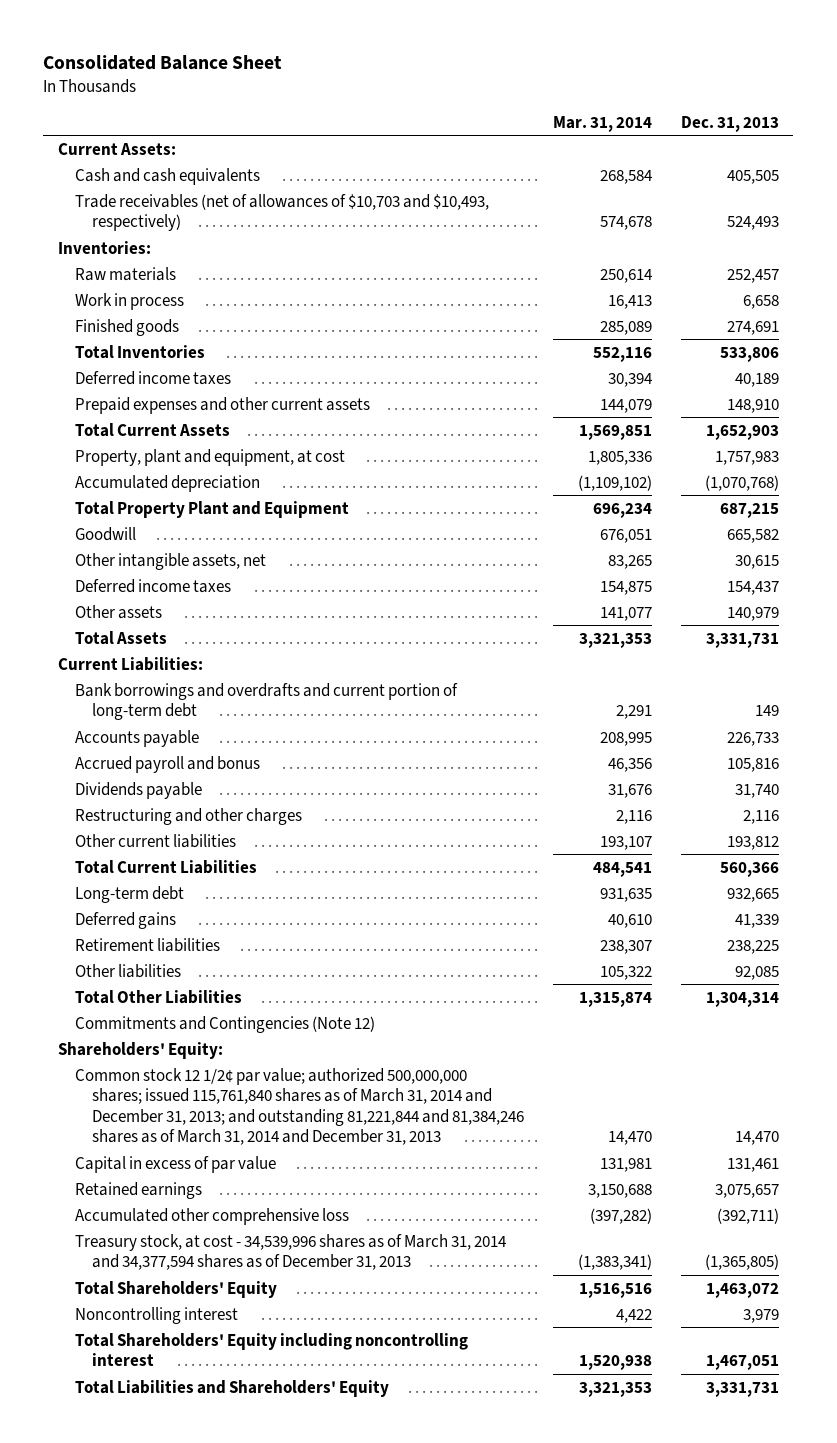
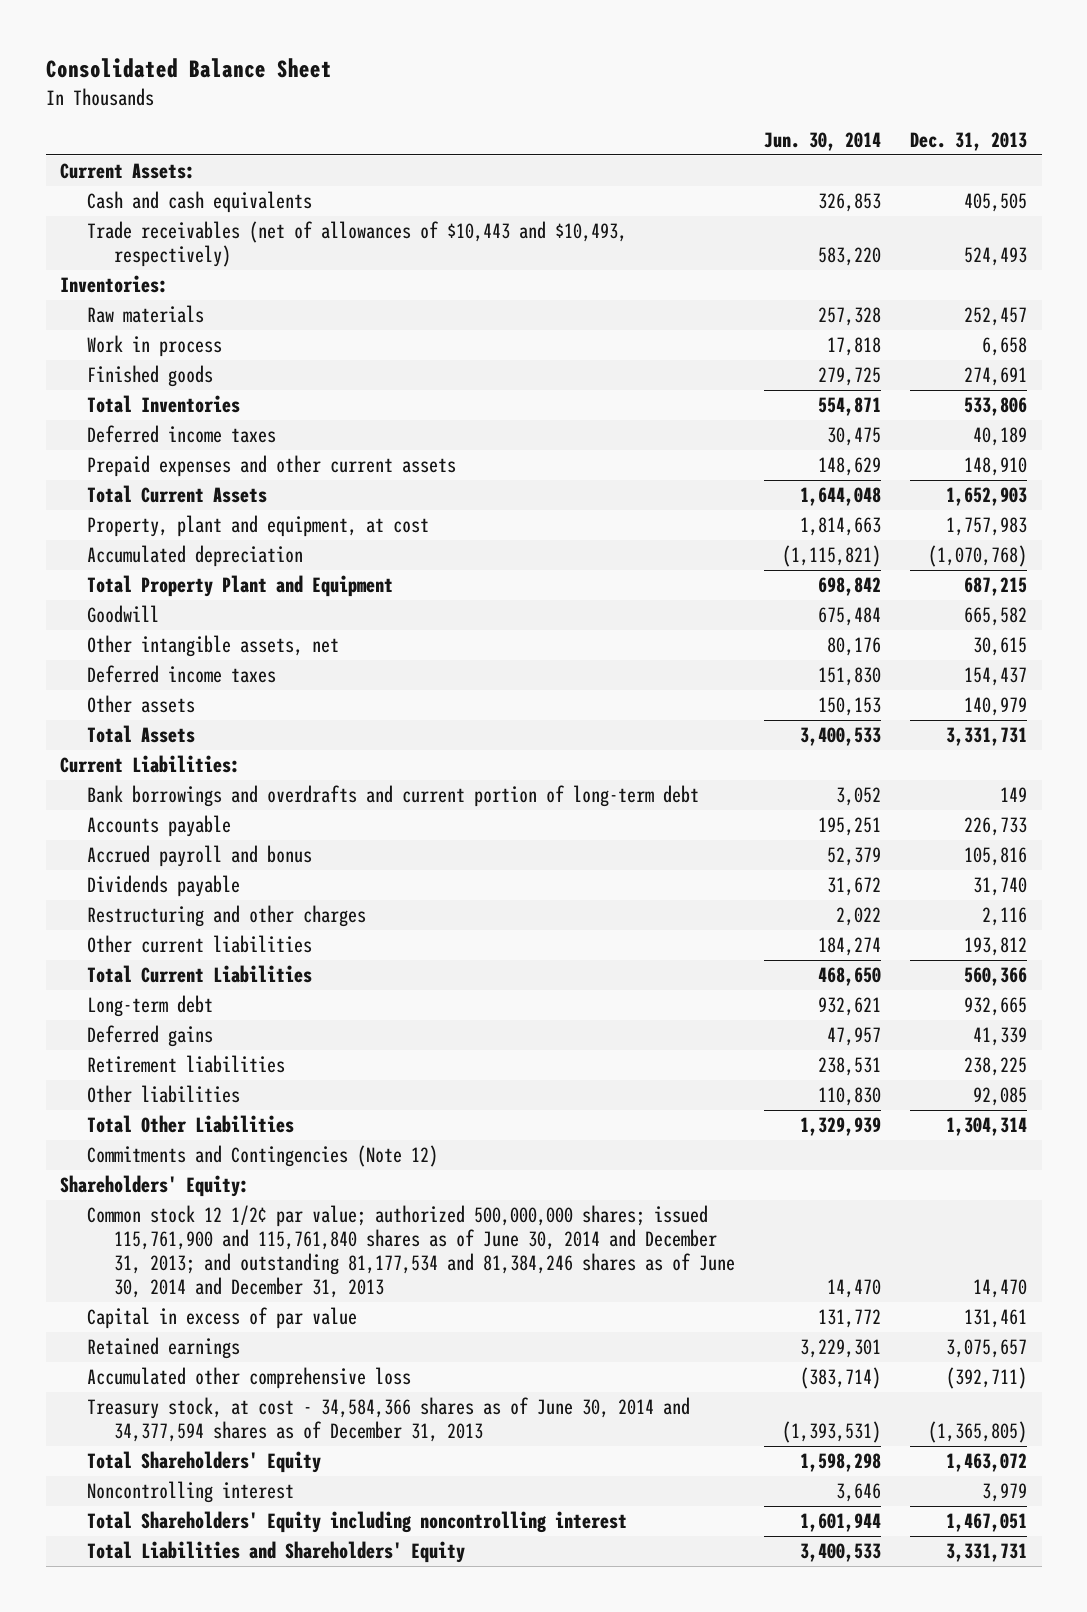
- | Mar. 31, 2014 | Dec. 31, 2013
+ | Jun. 30, 2014 | Dec. 31, 2013
- Trade receivables (net of allowances of $10,703 and $10,493, respectively) | 574,678 | 524,493
+ Trade receivables (net of allowances of $10,443 and $10,493, respectively) | 583,220 | 524,493
- Common stock 12 1/2¢ par value; authorized 500,000,000 shares; issued 115,761,840 shares as of March 31, 2014 and December 31, 2013; and outstanding 81,221,844 and 81,384,246 shares as of March 31, 2014 and December 31, 2013 | 14,470 | 14,470
+ Common stock 12 1/2¢ par value; authorized 500,000,000 shares; issued 115,761,900 and 115,761,840 shares as of June 30, 2014 and December 31, 2013; and outstanding 81,177,534 and 81,384,246 shares as of June 30, 2014 and December 31, 2013 | 14,470 | 14,470
- Treasury stock, at cost - 34,539,996 shares as of March 31, 2014 and 34,377,594 shares as of December 31, 2013 | (1,383,341) | (1,365,805)
+ Treasury stock, at cost - 34,584,366 shares as of June 30, 2014 and 34,377,594 shares as of December 31, 2013 | (1,393,531) | (1,365,805)

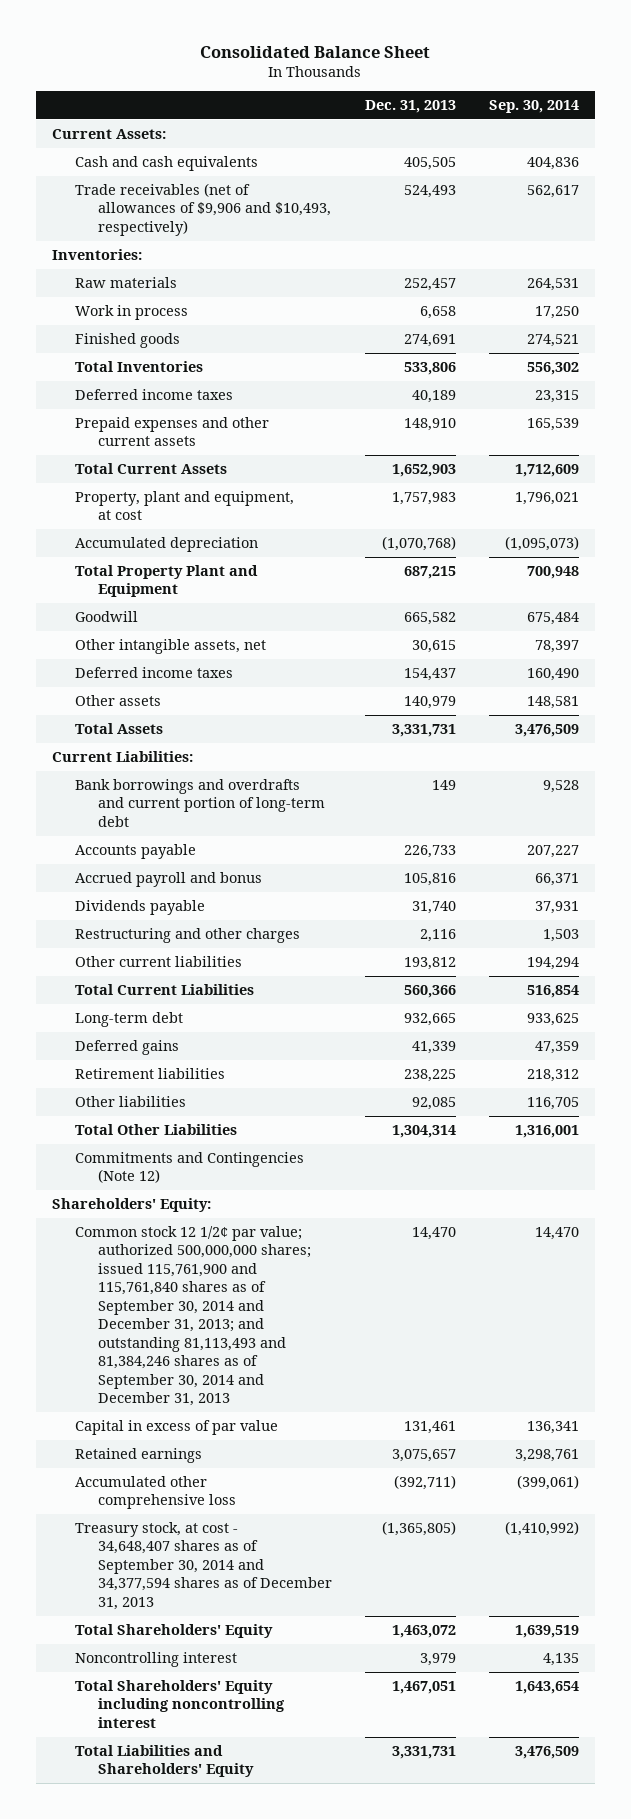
- | Jun. 30, 2014 | Dec. 31, 2013
+ | Dec. 31, 2013 | Sep. 30, 2014
- Trade receivables (net of allowances of $10,443 and $10,493, respectively) | 583,220 | 524,493
+ Trade receivables (net of allowances of $9,906 and $10,493, respectively) | 524,493 | 562,617
- Common stock 12 1/2¢ par value; authorized 500,000,000 shares; issued 115,761,900 and 115,761,840 shares as of June 30, 2014 and December 31, 2013; and outstanding 81,177,534 and 81,384,246 shares as of June 30, 2014 and December 31, 2013 | 14,470 | 14,470
+ Common stock 12 1/2¢ par value; authorized 500,000,000 shares; issued 115,761,900 and 115,761,840 shares as of September 30, 2014 and December 31, 2013; and outstanding 81,113,493 and 81,384,246 shares as of September 30, 2014 and December 31, 2013 | 14,470 | 14,470
- Treasury stock, at cost - 34,584,366 shares as of June 30, 2014 and 34,377,594 shares as of December 31, 2013 | (1,393,531) | (1,365,805)
+ Treasury stock, at cost - 34,648,407 shares as of September 30, 2014 and 34,377,594 shares as of December 31, 2013 | (1,365,805) | (1,410,992)

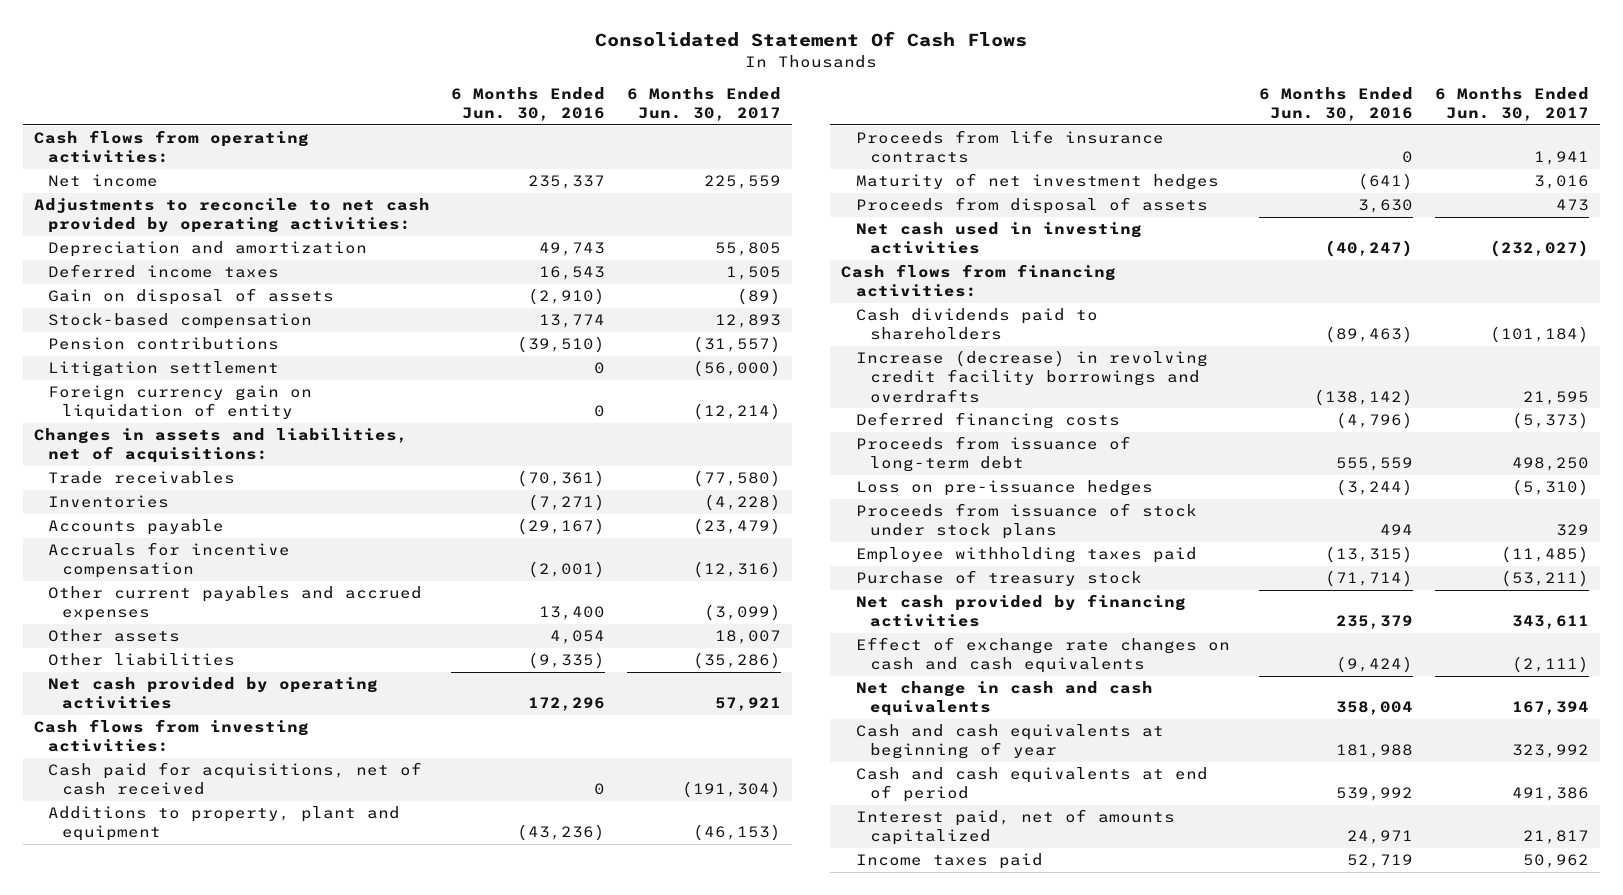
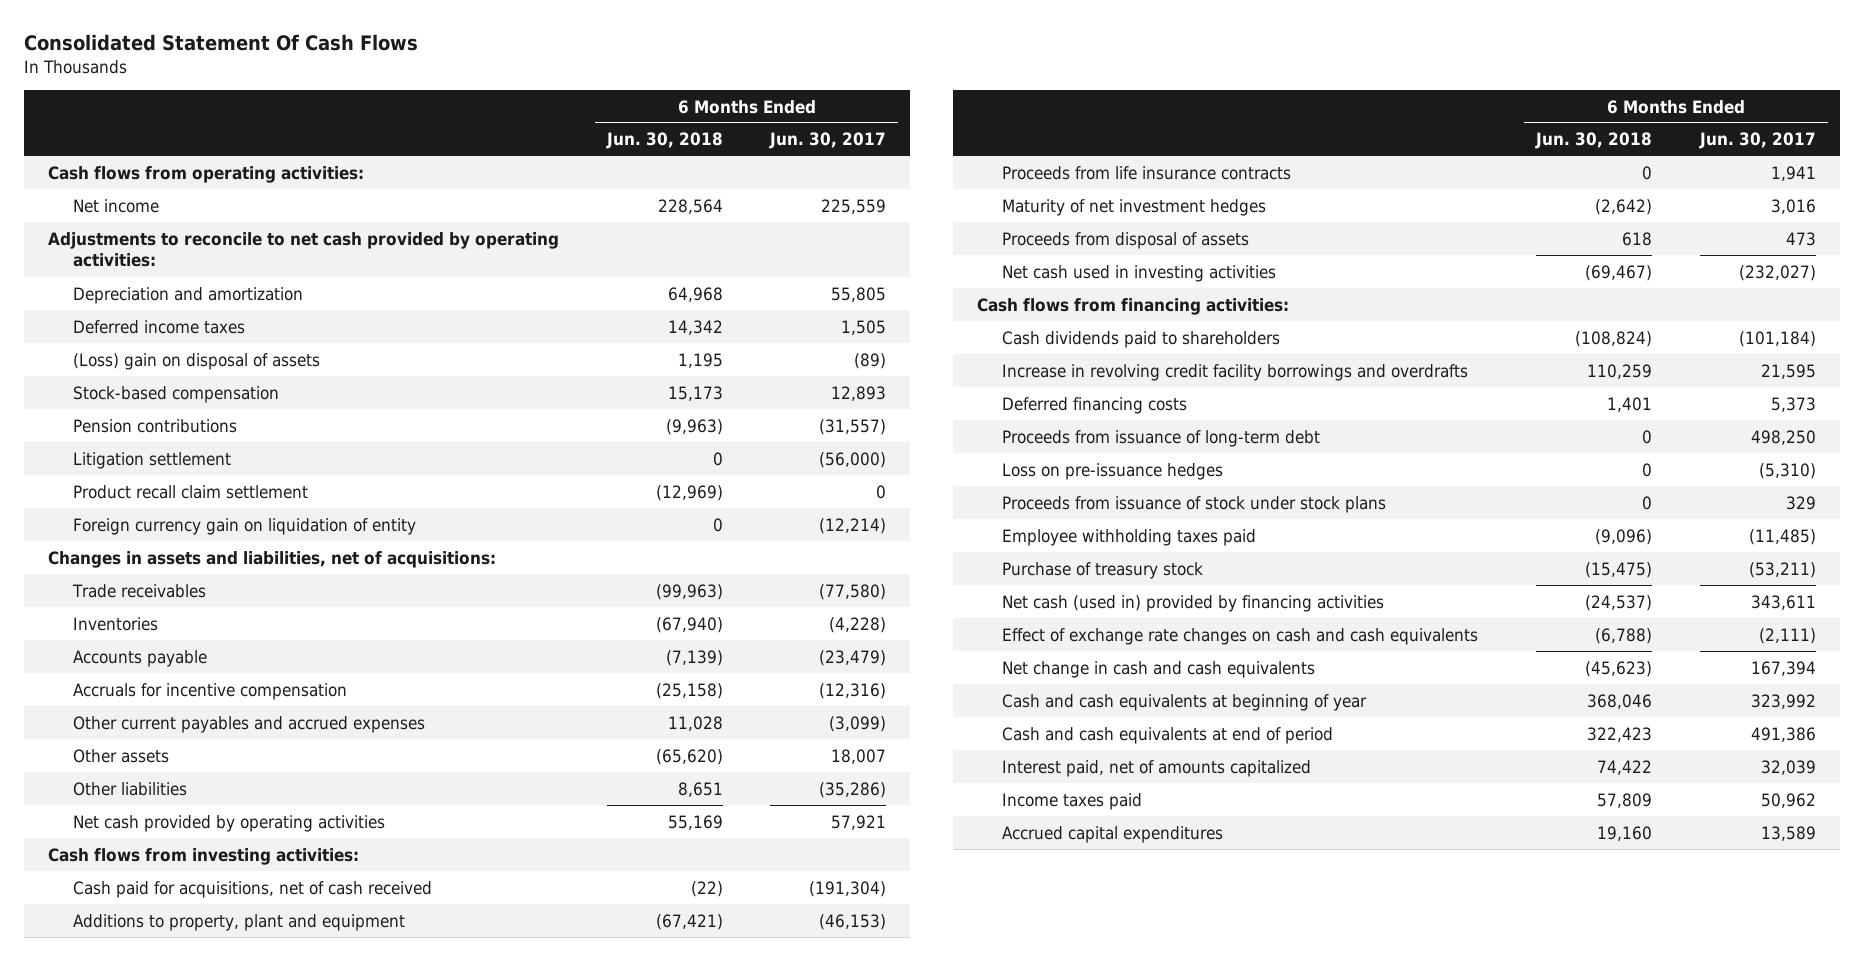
- | 6 Months Ended Jun. 30, 2016 | 6 Months Ended Jun. 30, 2017
+ | 6 Months Ended Jun. 30, 2018 | 6 Months Ended Jun. 30, 2017
- Gain on disposal of assets | (2,910) | (89)
+ (Loss) gain on disposal of assets | 1,195 | (89)
+ Product recall claim settlement | (12,969) | 0
- Increase (decrease) in revolving credit facility borrowings and overdrafts | (138,142) | 21,595
- Deferred financing costs | (4,796) | (5,373)
+ Increase in revolving credit facility borrowings and overdrafts | 110,259 | 21,595
+ Deferred financing costs | 1,401 | 5,373
- Net cash provided by financing activities | 235,379 | 343,611
+ Net cash (used in) provided by financing activities | (24,537) | 343,611
- Interest paid, net of amounts capitalized | 24,971 | 21,817
+ Interest paid, net of amounts capitalized | 74,422 | 32,039
+ Accrued capital expenditures | 19,160 | 13,589

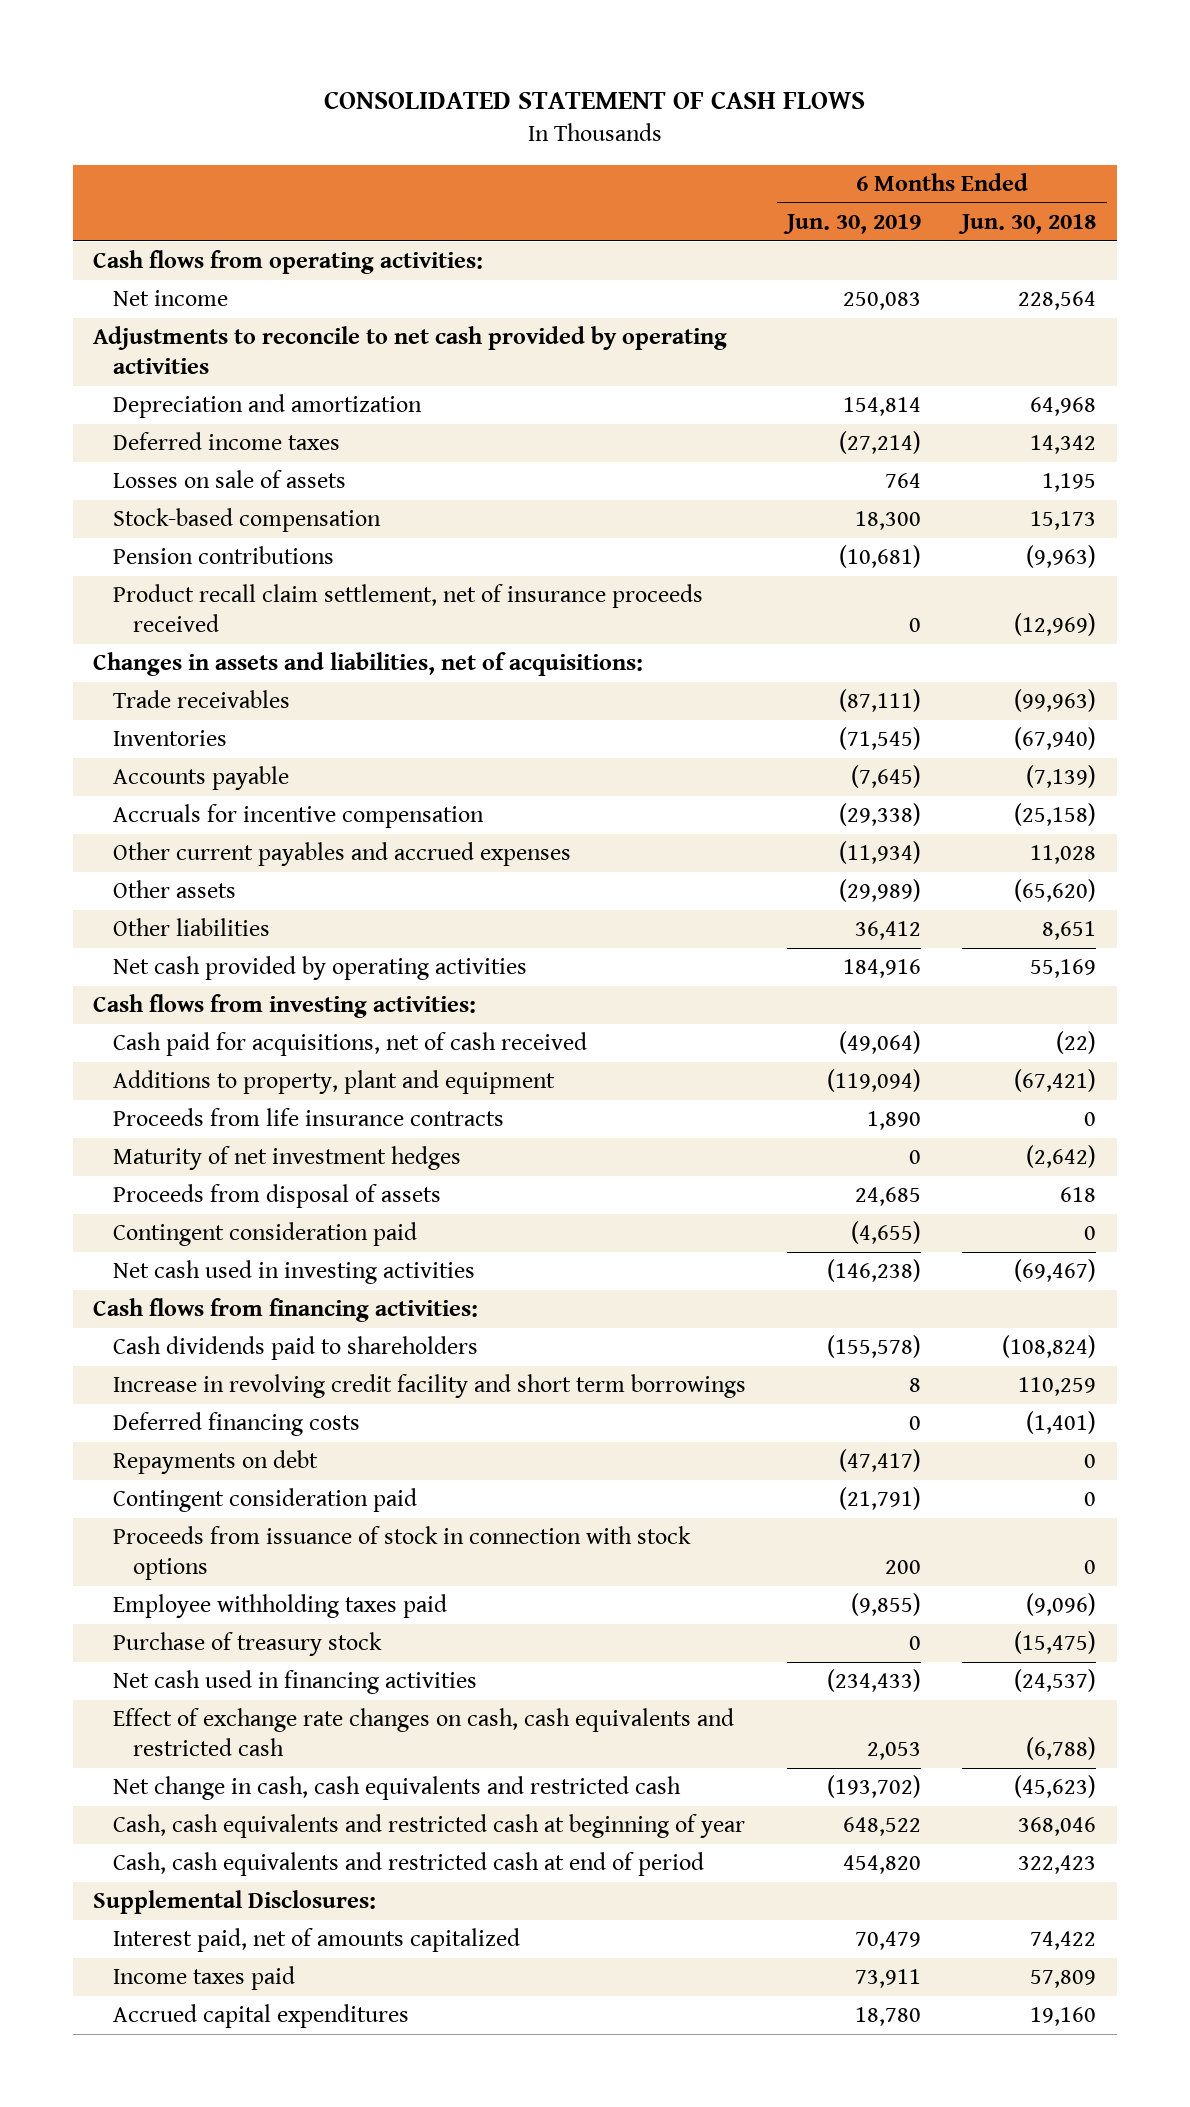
- Consolidated Statement Of Cash Flows
+ CONSOLIDATED STATEMENT OF CASH FLOWS
- | 6 Months Ended Jun. 30, 2018 | 6 Months Ended Jun. 30, 2017
+ | 6 Months Ended Jun. 30, 2019 | 6 Months Ended Jun. 30, 2018
- Adjustments to reconcile to net cash provided by operating activities:
+ Adjustments to reconcile to net cash provided by operating activities
- (Loss) gain on disposal of assets | 1,195 | (89)
+ Losses on sale of assets | 764 | 1,195
- Litigation settlement | 0 | (56,000)
- Product recall claim settlement | (12,969) | 0
- Foreign currency gain on liquidation of entity | 0 | (12,214)
+ Product recall claim settlement, net of insurance proceeds received | 0 | (12,969)
+ Contingent consideration paid | (4,655) | 0
- Increase in revolving credit facility borrowings and overdrafts | 110,259 | 21,595
- Deferred financing costs | 1,401 | 5,373
- Proceeds from issuance of long-term debt | 0 | 498,250
- Loss on pre-issuance hedges | 0 | (5,310)
- Proceeds from issuance of stock under stock plans | 0 | 329
+ Increase in revolving credit facility and short term borrowings | 8 | 110,259
+ Deferred financing costs | 0 | (1,401)
+ Repayments on debt | (47,417) | 0
+ Contingent consideration paid | (21,791) | 0
+ Proceeds from issuance of stock in connection with stock options | 200 | 0
- Net cash (used in) provided by financing activities | (24,537) | 343,611
- Effect of exchange rate changes on cash and cash equivalents | (6,788) | (2,111)
- Net change in cash and cash equivalents | (45,623) | 167,394
- Cash and cash equivalents at beginning of year | 368,046 | 323,992
- Cash and cash equivalents at end of period | 322,423 | 491,386
+ Net cash used in financing activities | (234,433) | (24,537)
+ Effect of exchange rate changes on cash, cash equivalents and restricted cash | 2,053 | (6,788)
+ Net change in cash, cash equivalents and restricted cash | (193,702) | (45,623)
+ Cash, cash equivalents and restricted cash at beginning of year | 648,522 | 368,046
+ Cash, cash equivalents and restricted cash at end of period | 454,820 | 322,423
+ Supplemental Disclosures:

